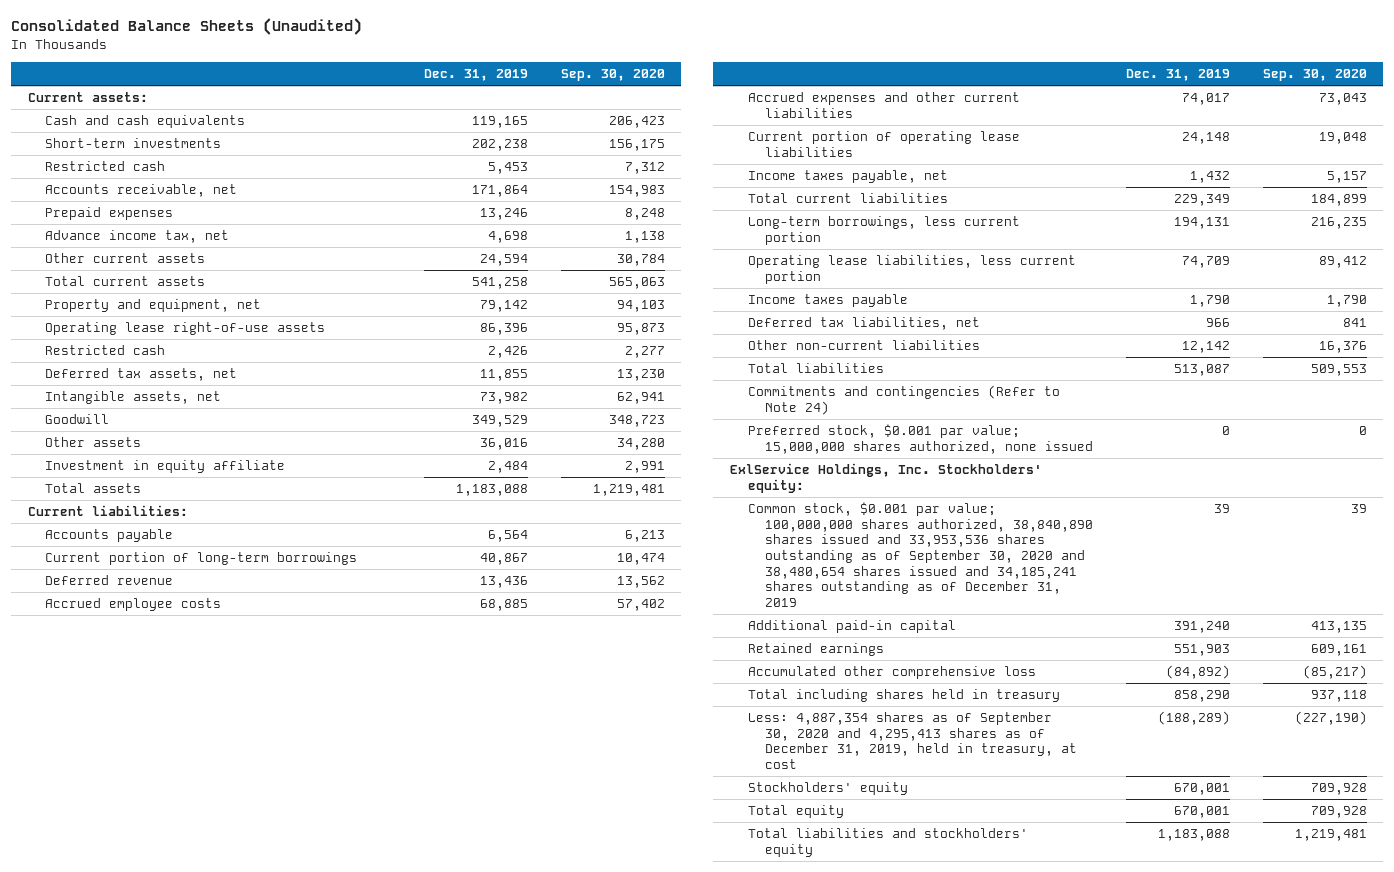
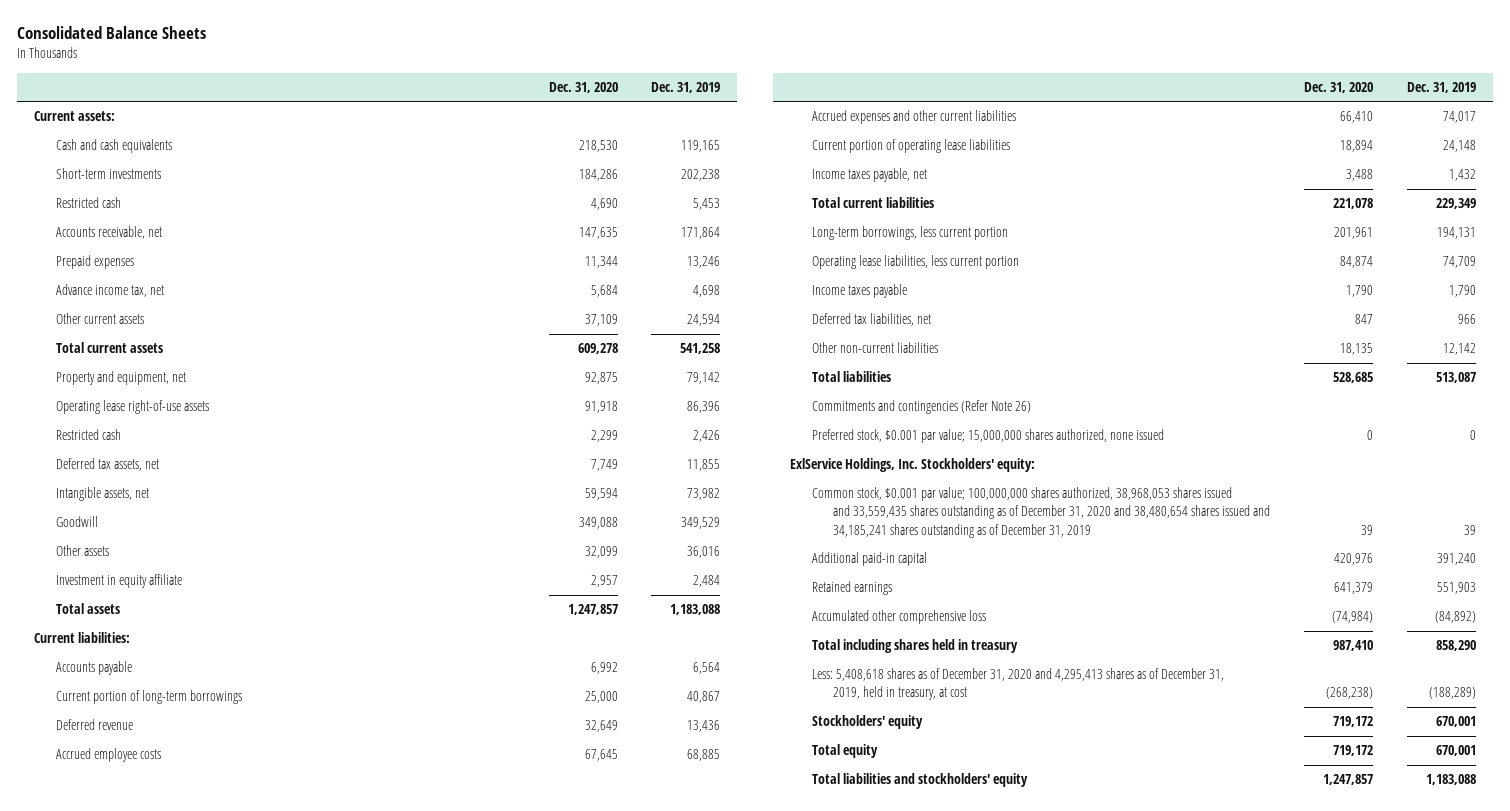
- Consolidated Balance Sheets (Unaudited)
+ Consolidated Balance Sheets
- | Dec. 31, 2019 | Sep. 30, 2020
+ | Dec. 31, 2020 | Dec. 31, 2019
- Commitments and contingencies (Refer to Note 24)
+ Commitments and contingencies (Refer Note 26)
- Common stock, $0.001 par value; 100,000,000 shares authorized, 38,840,890 shares issued and 33,953,536 shares outstanding as of September 30, 2020 and 38,480,654 shares issued and 34,185,241 shares outstanding as of December 31, 2019 | 39 | 39
+ Common stock, $0.001 par value; 100,000,000 shares authorized, 38,968,053 shares issued and 33,559,435 shares outstanding as of December 31, 2020 and 38,480,654 shares issued and 34,185,241 shares outstanding as of December 31, 2019 | 39 | 39
- Less: 4,887,354 shares as of September 30, 2020 and 4,295,413 shares as of December 31, 2019, held in treasury, at cost | (188,289) | (227,190)
+ Less: 5,408,618 shares as of December 31, 2020 and 4,295,413 shares as of December 31, 2019, held in treasury, at cost | (268,238) | (188,289)

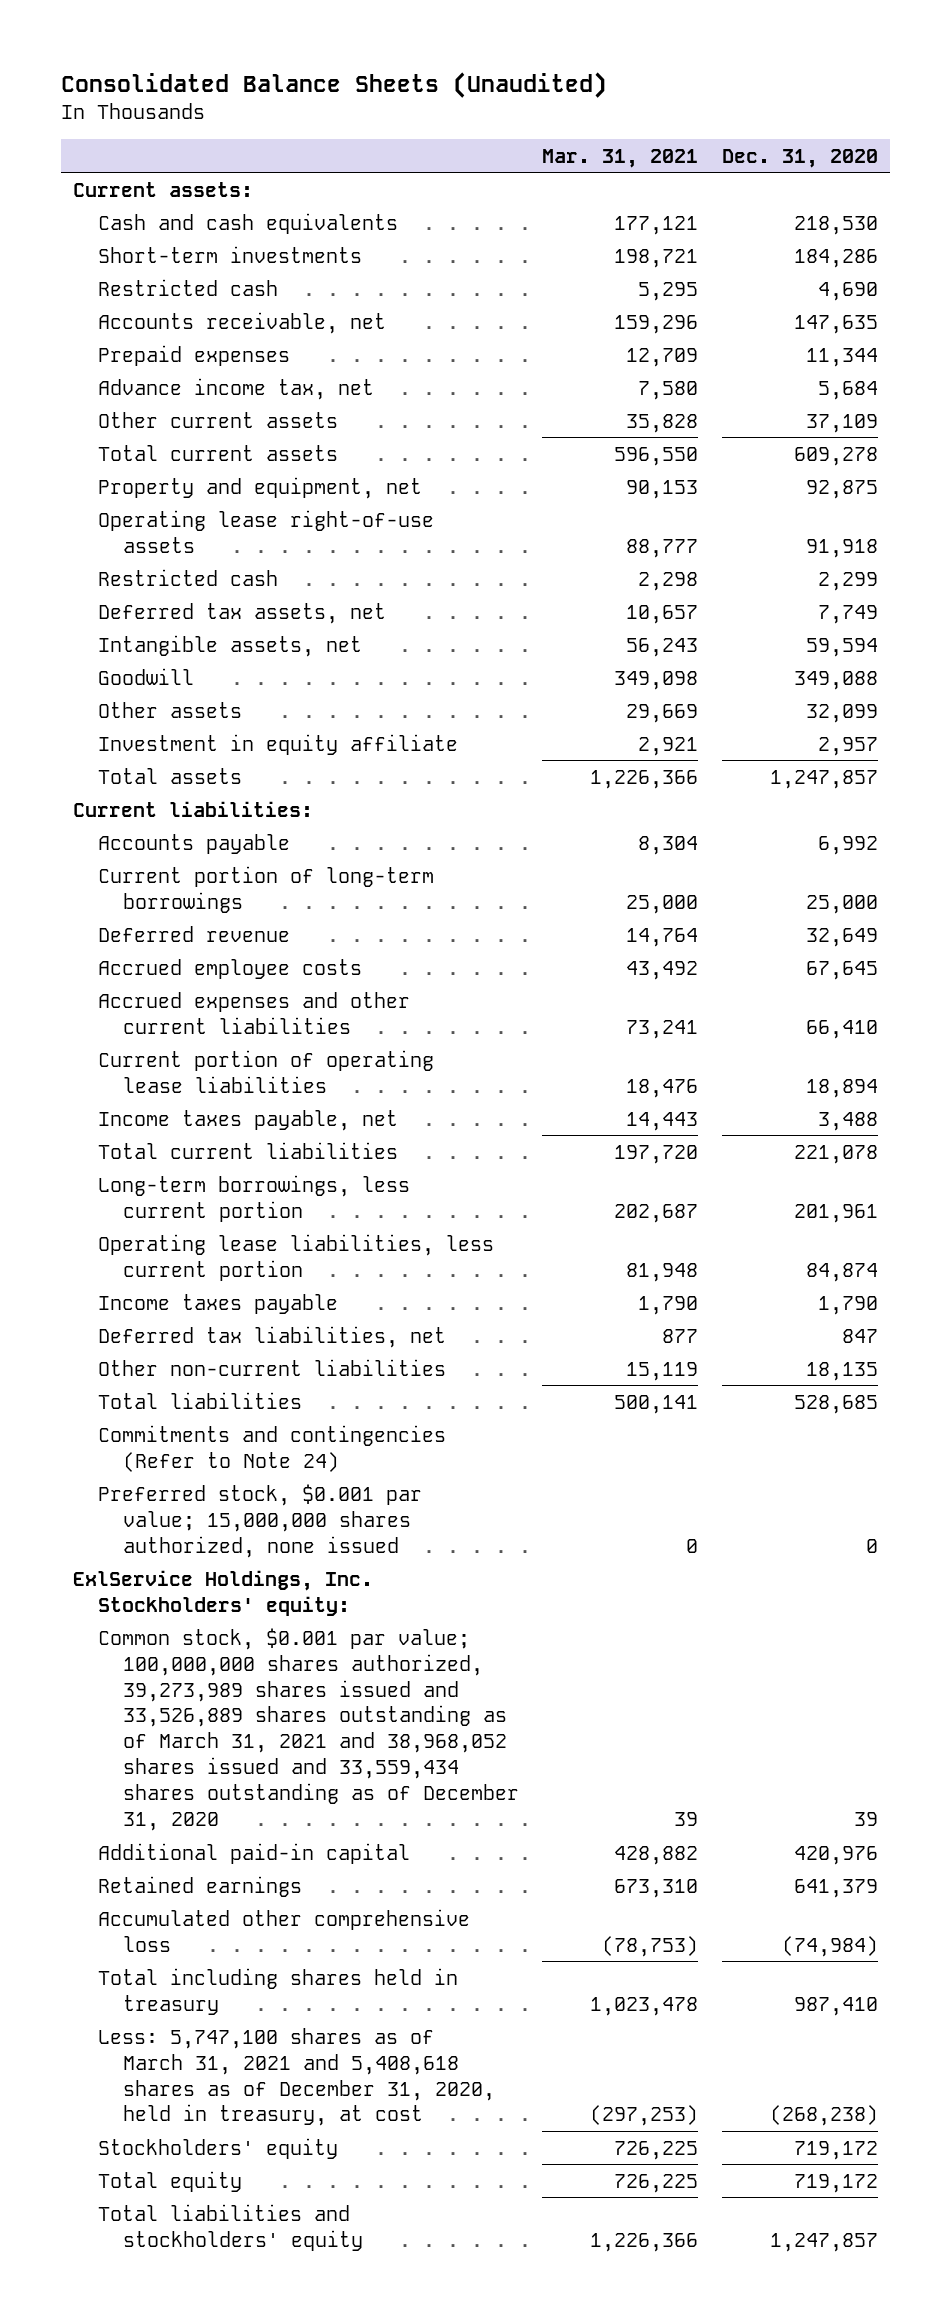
- Consolidated Balance Sheets
+ Consolidated Balance Sheets (Unaudited)
- | Dec. 31, 2020 | Dec. 31, 2019
+ | Mar. 31, 2021 | Dec. 31, 2020
- Commitments and contingencies (Refer Note 26)
+ Commitments and contingencies (Refer to Note 24)
- Common stock, $0.001 par value; 100,000,000 shares authorized, 38,968,053 shares issued and 33,559,435 shares outstanding as of December 31, 2020 and 38,480,654 shares issued and 34,185,241 shares outstanding as of December 31, 2019 | 39 | 39
+ Common stock, $0.001 par value; 100,000,000 shares authorized, 39,273,989 shares issued and 33,526,889 shares outstanding as of March 31, 2021 and 38,968,052 shares issued and 33,559,434 shares outstanding as of December 31, 2020 | 39 | 39
- Less: 5,408,618 shares as of December 31, 2020 and 4,295,413 shares as of December 31, 2019, held in treasury, at cost | (268,238) | (188,289)
+ Less: 5,747,100 shares as of March 31, 2021 and 5,408,618 shares as of December 31, 2020, held in treasury, at cost | (297,253) | (268,238)

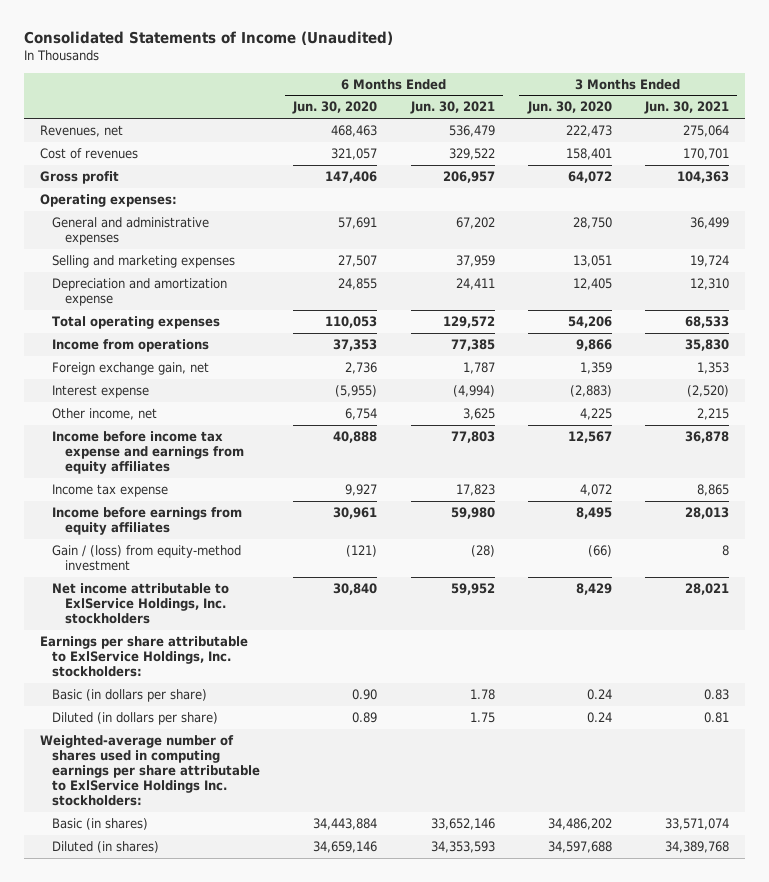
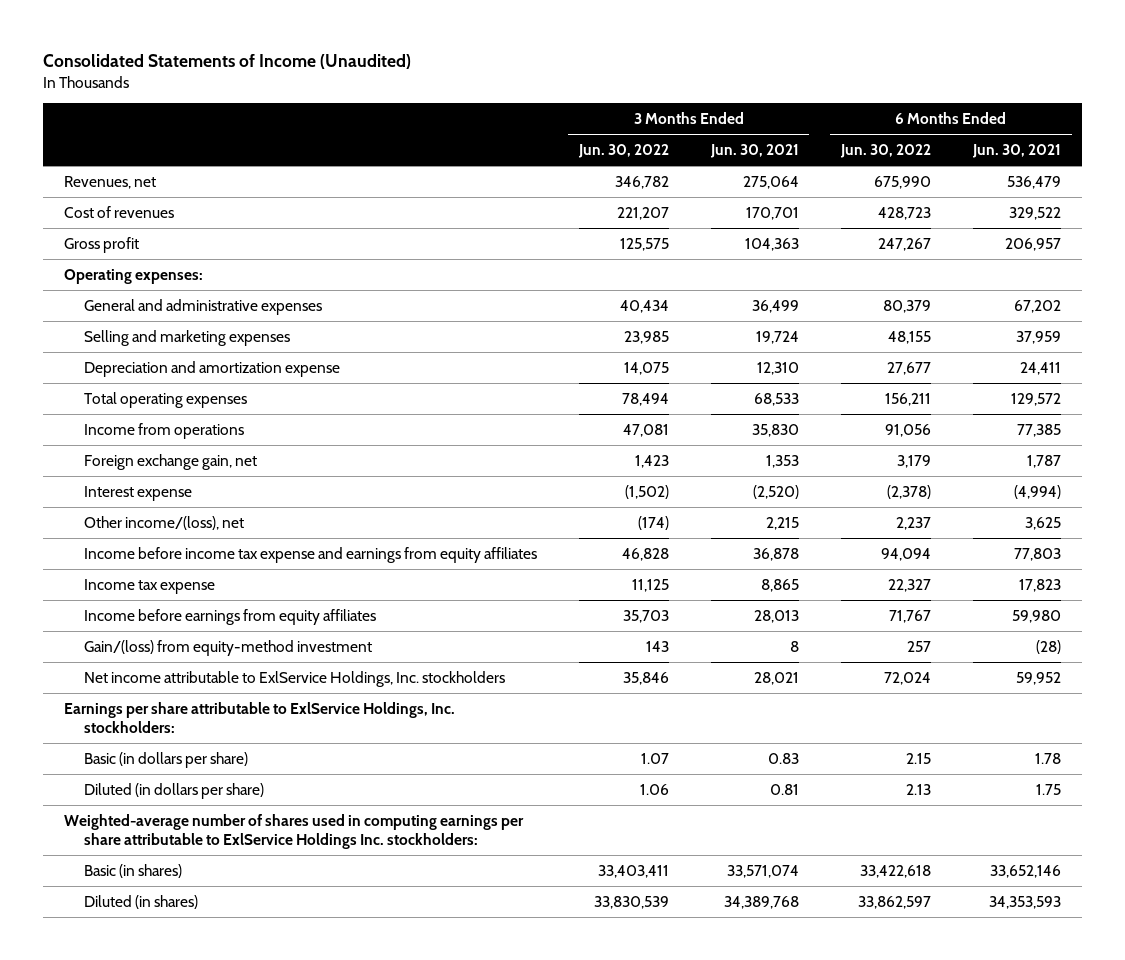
- | 6 Months Ended Jun. 30, 2020 | 6 Months Ended Jun. 30, 2021 | 3 Months Ended Jun. 30, 2020 | 3 Months Ended Jun. 30, 2021
+ | 3 Months Ended Jun. 30, 2022 | 3 Months Ended Jun. 30, 2021 | 6 Months Ended Jun. 30, 2022 | 6 Months Ended Jun. 30, 2021
- Other income, net | 6,754 | 3,625 | 4,225 | 2,215
+ Other income/(loss), net | (174) | 2,215 | 2,237 | 3,625
- Gain / (loss) from equity-method investment | (121) | (28) | (66) | 8
+ Gain/(loss) from equity-method investment | 143 | 8 | 257 | (28)

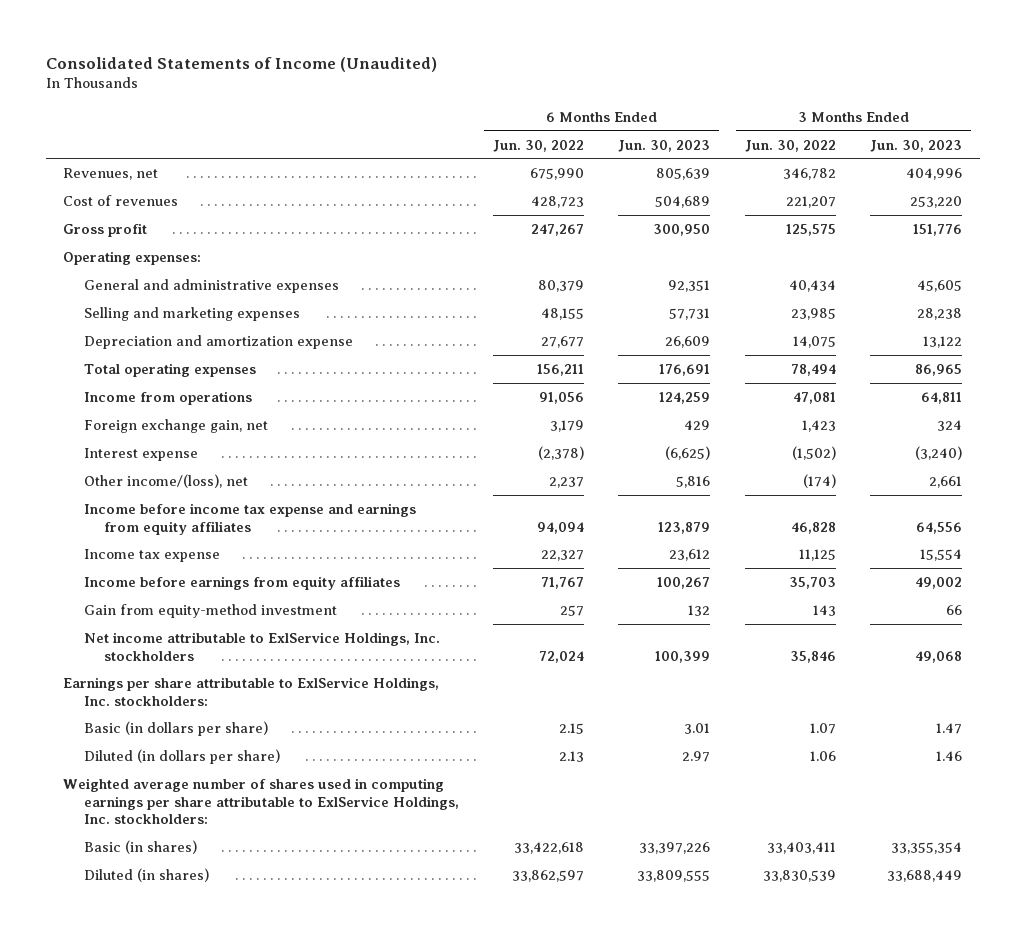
- | 3 Months Ended Jun. 30, 2022 | 3 Months Ended Jun. 30, 2021 | 6 Months Ended Jun. 30, 2022 | 6 Months Ended Jun. 30, 2021
+ | 6 Months Ended Jun. 30, 2022 | 6 Months Ended Jun. 30, 2023 | 3 Months Ended Jun. 30, 2022 | 3 Months Ended Jun. 30, 2023
- Gain/(loss) from equity-method investment | 143 | 8 | 257 | (28)
+ Gain from equity-method investment | 257 | 132 | 143 | 66
- Weighted-average number of shares used in computing earnings per share attributable to ExlService Holdings Inc. stockholders:
+ Weighted average number of shares used in computing earnings per share attributable to ExlService Holdings, Inc. stockholders:

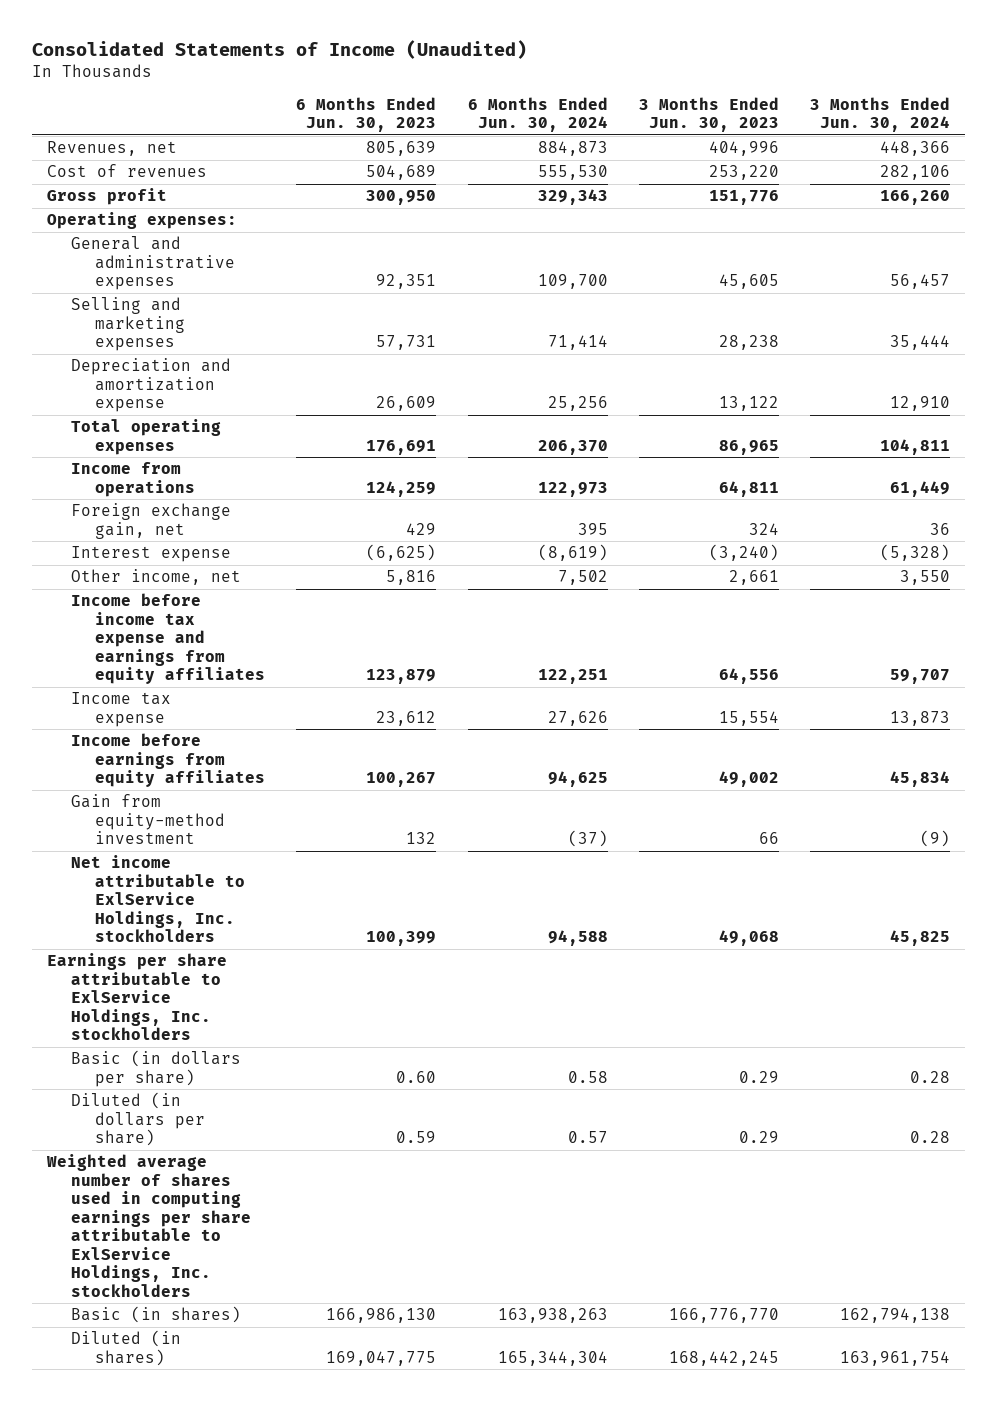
- | 6 Months Ended Jun. 30, 2022 | 6 Months Ended Jun. 30, 2023 | 3 Months Ended Jun. 30, 2022 | 3 Months Ended Jun. 30, 2023
+ | 6 Months Ended Jun. 30, 2023 | 6 Months Ended Jun. 30, 2024 | 3 Months Ended Jun. 30, 2023 | 3 Months Ended Jun. 30, 2024
- Other income/(loss), net | 2,237 | 5,816 | (174) | 2,661
+ Other income, net | 5,816 | 7,502 | 2,661 | 3,550
- Earnings per share attributable to ExlService Holdings, Inc. stockholders:
- Basic (in dollars per share) | 2.15 | 3.01 | 1.07 | 1.47
- Diluted (in dollars per share) | 2.13 | 2.97 | 1.06 | 1.46
- Weighted average number of shares used in computing earnings per share attributable to ExlService Holdings, Inc. stockholders:
- Basic (in shares) | 33,422,618 | 33,397,226 | 33,403,411 | 33,355,354
- Diluted (in shares) | 33,862,597 | 33,809,555 | 33,830,539 | 33,688,449
+ Earnings per share attributable to ExlService Holdings, Inc. stockholders
+ Basic (in dollars per share) | 0.60 | 0.58 | 0.29 | 0.28
+ Diluted (in dollars per share) | 0.59 | 0.57 | 0.29 | 0.28
+ Weighted average number of shares used in computing earnings per share attributable to ExlService Holdings, Inc. stockholders
+ Basic (in shares) | 166,986,130 | 163,938,263 | 166,776,770 | 162,794,138
+ Diluted (in shares) | 169,047,775 | 165,344,304 | 168,442,245 | 163,961,754

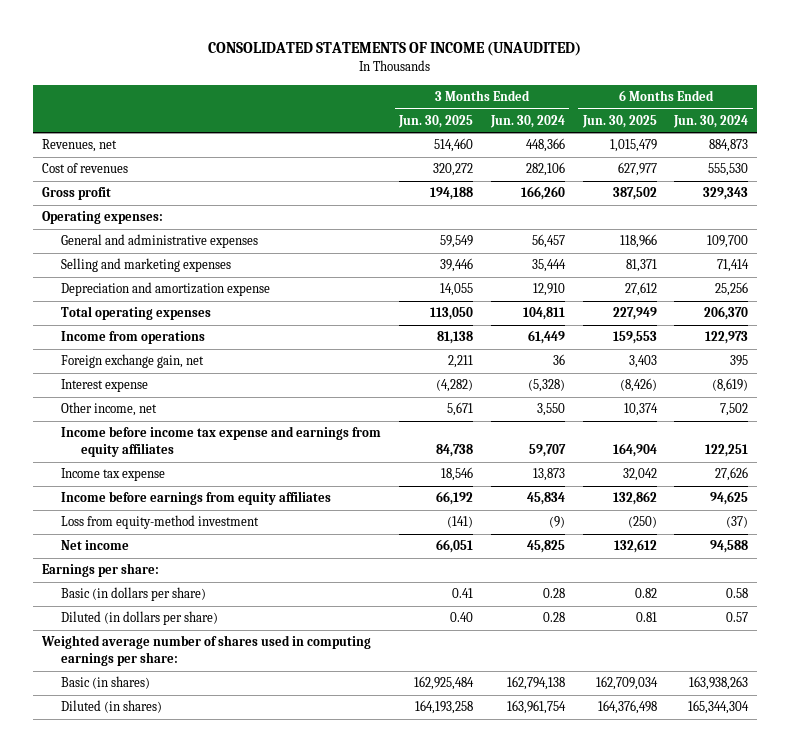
- Consolidated Statements of Income (Unaudited)
+ CONSOLIDATED STATEMENTS OF INCOME (UNAUDITED)
- | 6 Months Ended Jun. 30, 2023 | 6 Months Ended Jun. 30, 2024 | 3 Months Ended Jun. 30, 2023 | 3 Months Ended Jun. 30, 2024
+ | 3 Months Ended Jun. 30, 2025 | 3 Months Ended Jun. 30, 2024 | 6 Months Ended Jun. 30, 2025 | 6 Months Ended Jun. 30, 2024
- Gain from equity-method investment | 132 | (37) | 66 | (9)
- Net income attributable to ExlService Holdings, Inc. stockholders | 100,399 | 94,588 | 49,068 | 45,825
- Earnings per share attributable to ExlService Holdings, Inc. stockholders
+ Loss from equity-method investment | (141) | (9) | (250) | (37)
+ Net income | 66,051 | 45,825 | 132,612 | 94,588
+ Earnings per share:
- Weighted average number of shares used in computing earnings per share attributable to ExlService Holdings, Inc. stockholders
+ Weighted average number of shares used in computing earnings per share:

